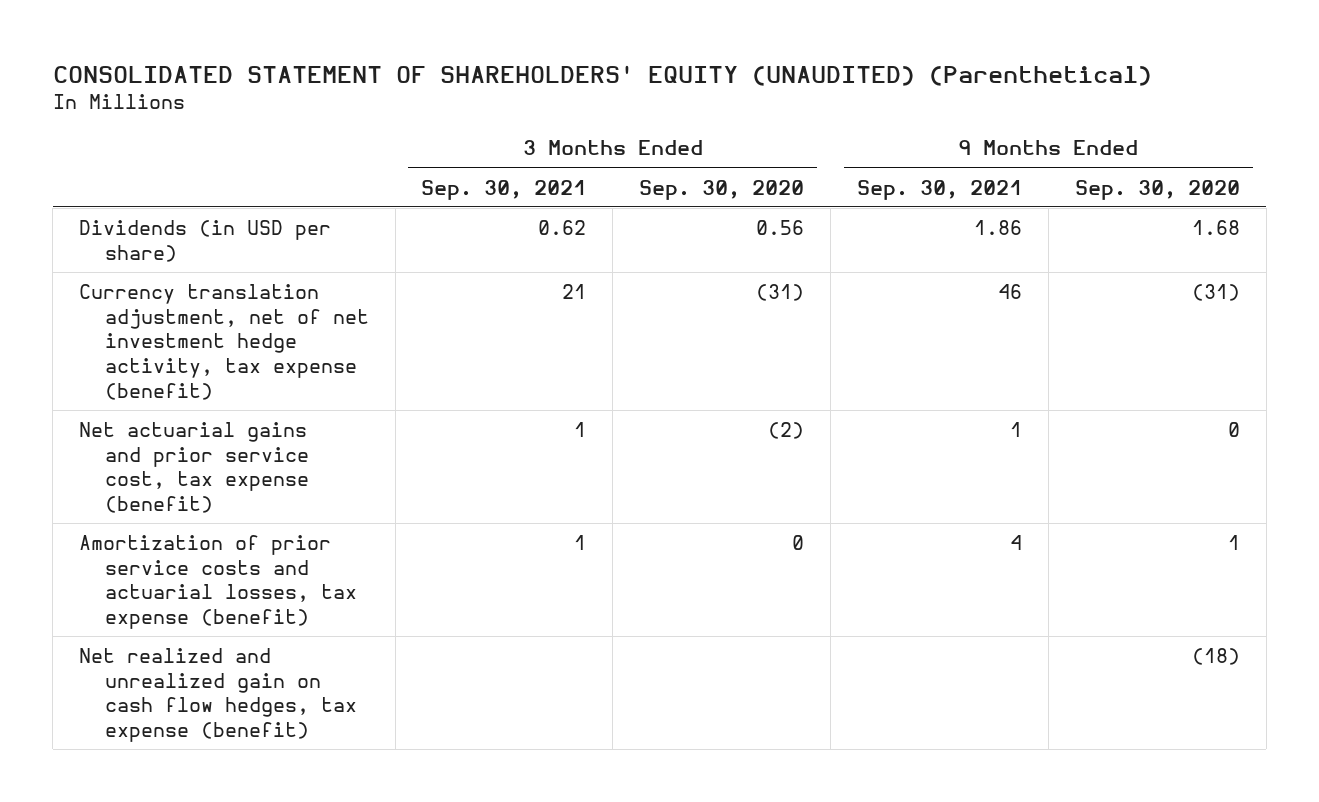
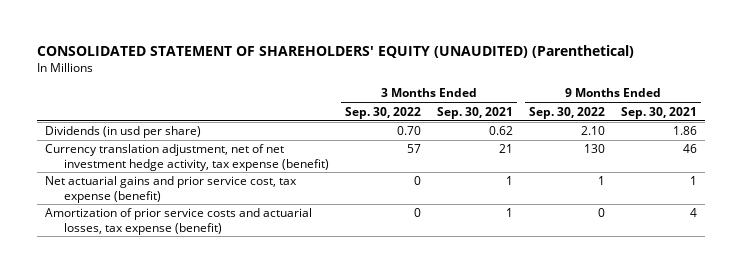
- | 3 Months Ended Sep. 30, 2021 | 3 Months Ended Sep. 30, 2020 | 9 Months Ended Sep. 30, 2021 | 9 Months Ended Sep. 30, 2020
+ | 3 Months Ended Sep. 30, 2022 | 3 Months Ended Sep. 30, 2021 | 9 Months Ended Sep. 30, 2022 | 9 Months Ended Sep. 30, 2021
- Dividends (in USD per share) | 0.62 | 0.56 | 1.86 | 1.68
+ Dividends (in usd per share) | 0.70 | 0.62 | 2.10 | 1.86
- Net realized and unrealized gain on cash flow hedges, tax expense (benefit) | | | | (18)

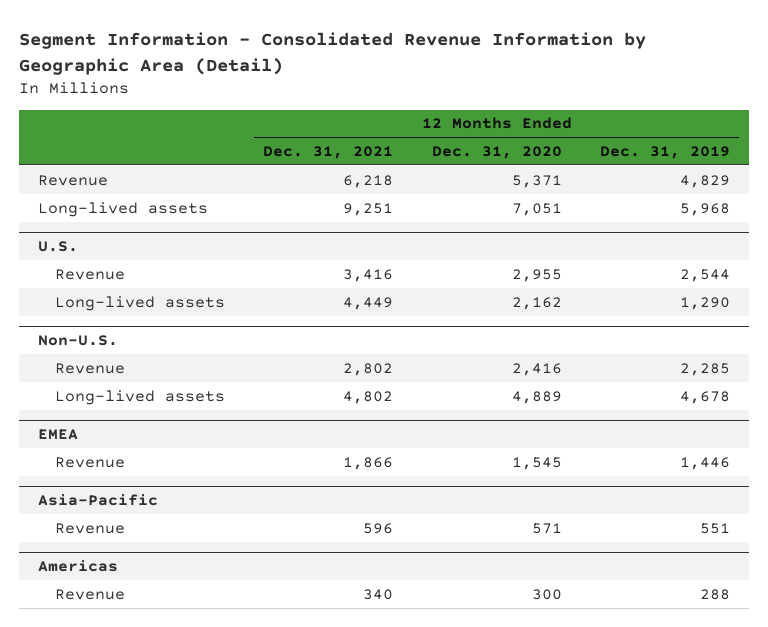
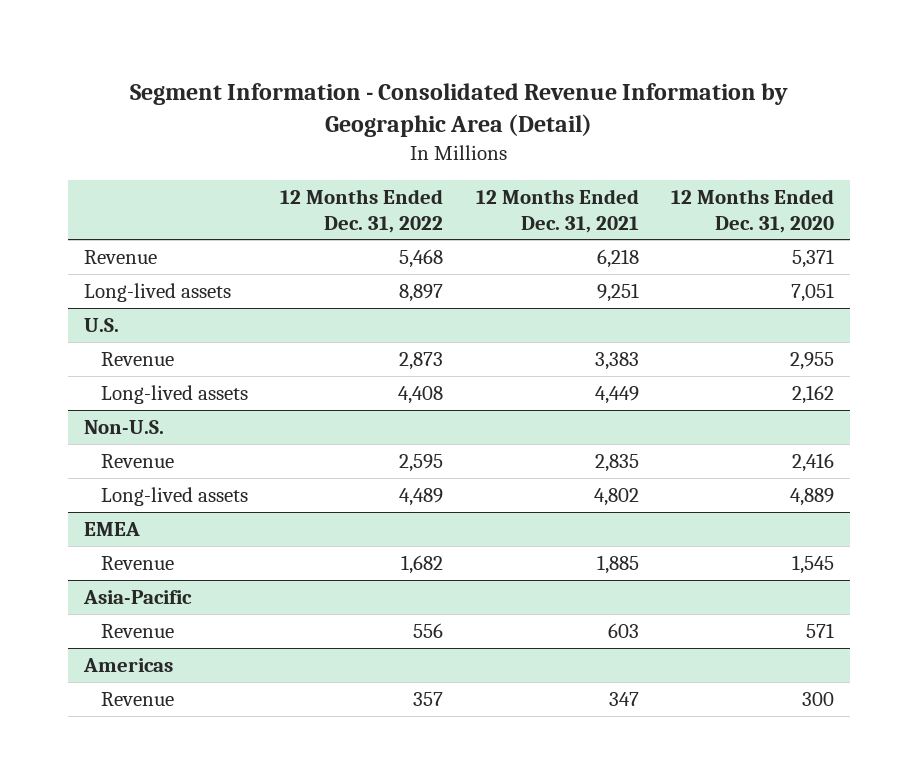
- | 12 Months Ended Dec. 31, 2021 | 12 Months Ended Dec. 31, 2020 | 12 Months Ended Dec. 31, 2019
+ | 12 Months Ended Dec. 31, 2022 | 12 Months Ended Dec. 31, 2021 | 12 Months Ended Dec. 31, 2020
@ U.S.
- Revenue | 3,416 | 2,955 | 2,544
+ Revenue | 2,873 | 3,383 | 2,955
@ Non-U.S.
- Revenue | 2,802 | 2,416 | 2,285
+ Revenue | 2,595 | 2,835 | 2,416
@ EMEA
- Revenue | 1,866 | 1,545 | 1,446
+ Revenue | 1,682 | 1,885 | 1,545
@ Asia-Pacific
- Revenue | 596 | 571 | 551
+ Revenue | 556 | 603 | 571
@ Americas
- Revenue | 340 | 300 | 288
+ Revenue | 357 | 347 | 300

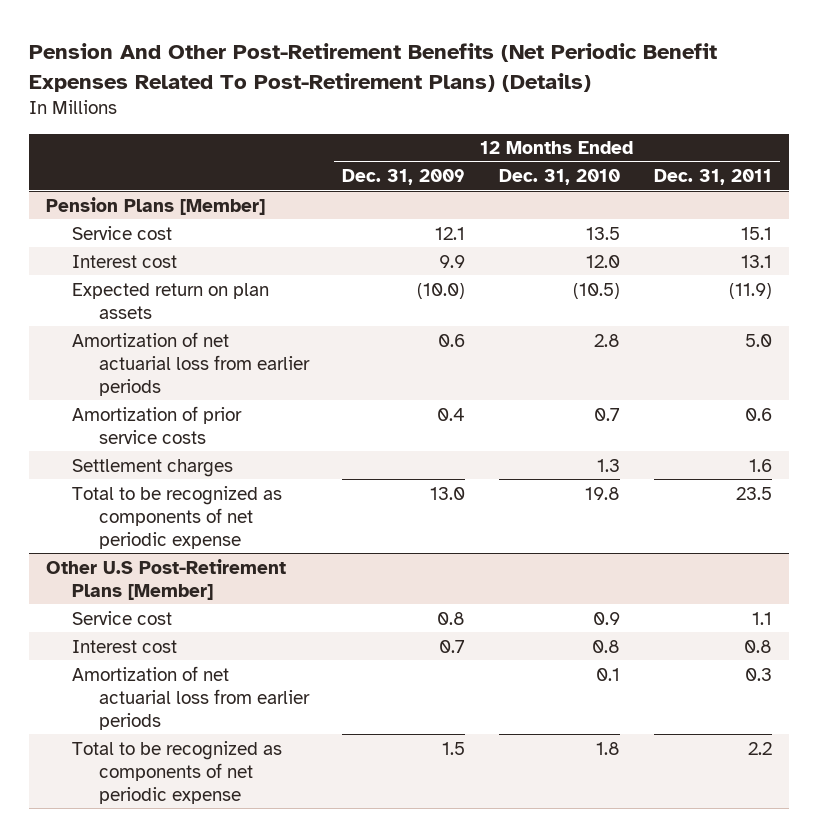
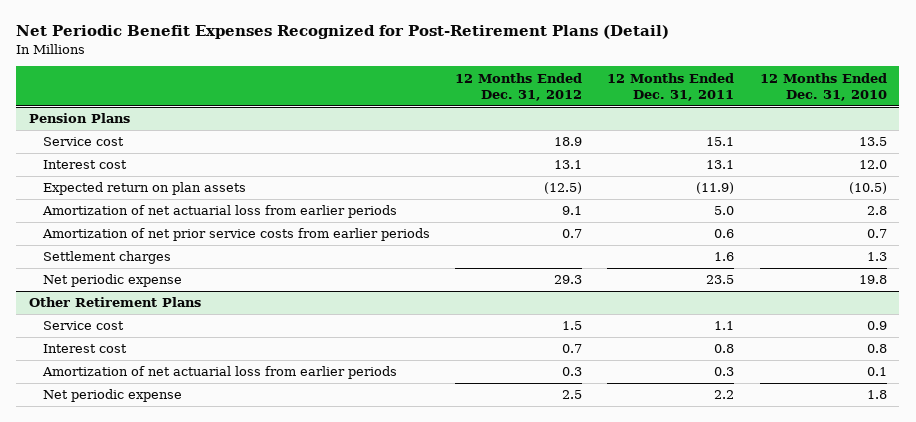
- Pension And Other Post-Retirement Benefits (Net Periodic Benefit Expenses Related To Post-Retirement Plans) (Details)
+ Net Periodic Benefit Expenses Recognized for Post-Retirement Plans (Detail)
- | 12 Months Ended Dec. 31, 2009 | 12 Months Ended Dec. 31, 2010 | 12 Months Ended Dec. 31, 2011
+ | 12 Months Ended Dec. 31, 2012 | 12 Months Ended Dec. 31, 2011 | 12 Months Ended Dec. 31, 2010
- Pension Plans [Member]
+ Pension Plans
- Amortization of prior service costs | 0.4 | 0.7 | 0.6
+ Amortization of net prior service costs from earlier periods | 0.7 | 0.6 | 0.7
- Total to be recognized as components of net periodic expense | 13.0 | 19.8 | 23.5
- Other U.S Post-Retirement Plans [Member]
+ Net periodic expense | 29.3 | 23.5 | 19.8
+ Other Retirement Plans
- Total to be recognized as components of net periodic expense | 1.5 | 1.8 | 2.2
+ Net periodic expense | 2.5 | 2.2 | 1.8

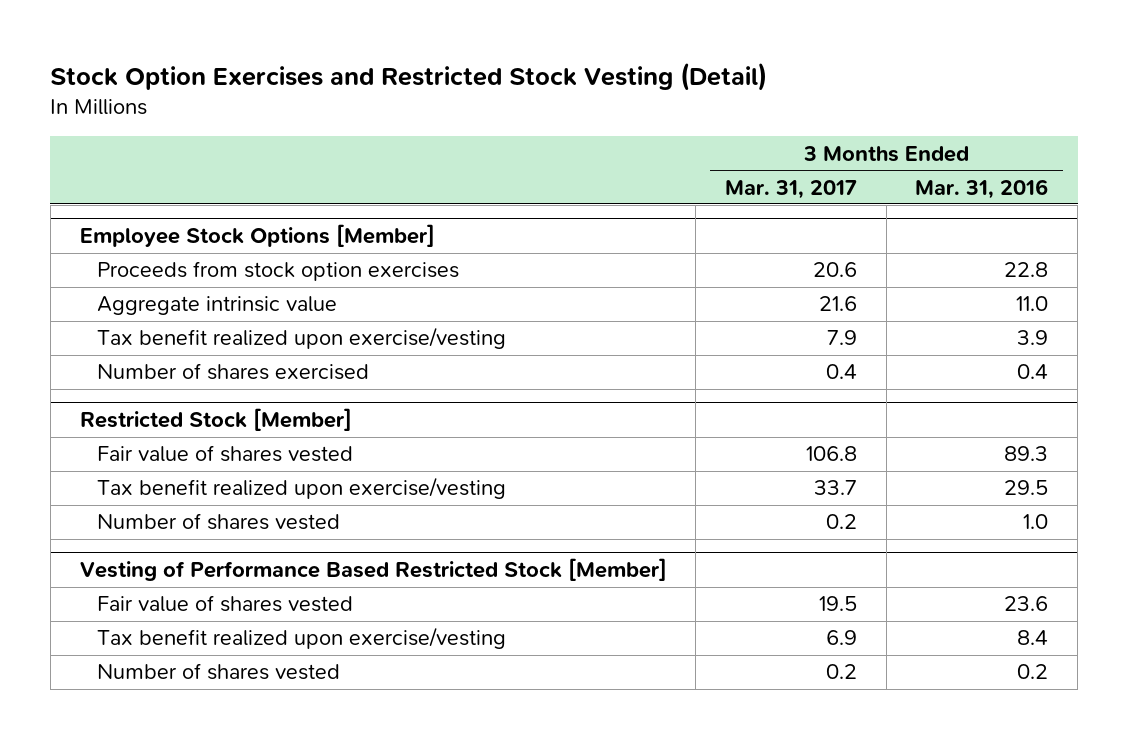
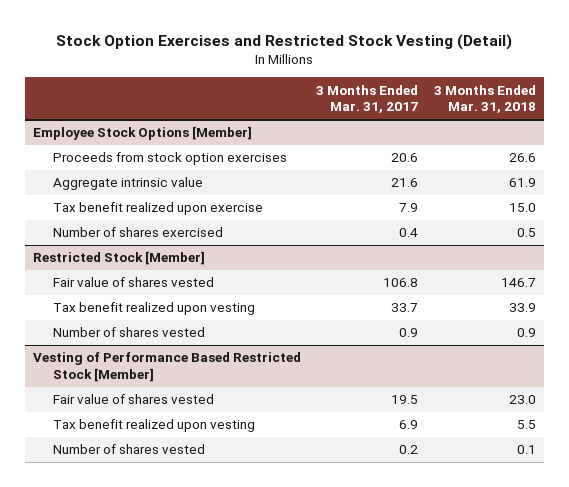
- | 3 Months Ended Mar. 31, 2017 | 3 Months Ended Mar. 31, 2016
+ | 3 Months Ended Mar. 31, 2017 | 3 Months Ended Mar. 31, 2018
@ Employee Stock Options [Member]
- Tax benefit realized upon exercise/vesting | 7.9 | 3.9
+ Tax benefit realized upon exercise | 7.9 | 15.0
@ Restricted Stock [Member]
- Tax benefit realized upon exercise/vesting | 33.7 | 29.5
- Number of shares vested | 0.2 | 1.0
+ Tax benefit realized upon vesting | 33.7 | 33.9
+ Number of shares vested | 0.9 | 0.9
@ Vesting of Performance Based Restricted Stock [Member]
- Tax benefit realized upon exercise/vesting | 6.9 | 8.4
+ Tax benefit realized upon vesting | 6.9 | 5.5

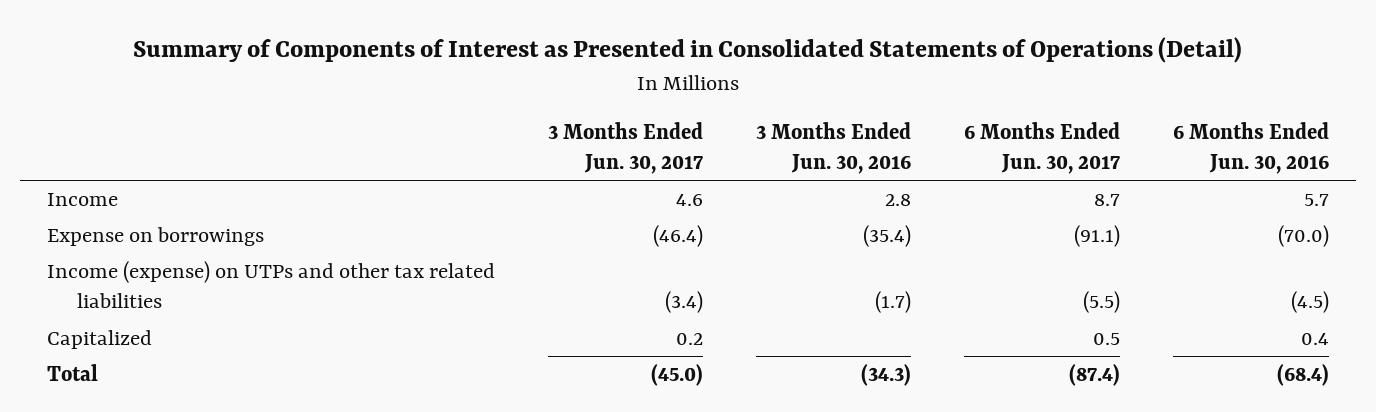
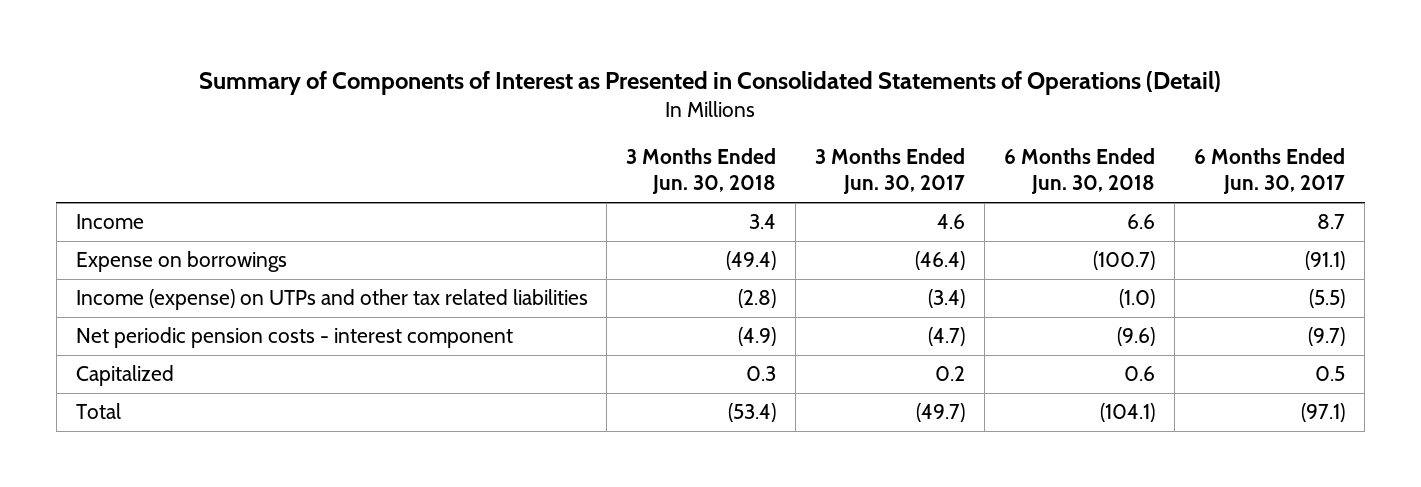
- | 3 Months Ended Jun. 30, 2017 | 3 Months Ended Jun. 30, 2016 | 6 Months Ended Jun. 30, 2017 | 6 Months Ended Jun. 30, 2016
+ | 3 Months Ended Jun. 30, 2018 | 3 Months Ended Jun. 30, 2017 | 6 Months Ended Jun. 30, 2018 | 6 Months Ended Jun. 30, 2017
+ Net periodic pension costs - interest component | (4.9) | (4.7) | (9.6) | (9.7)
- Total | (45.0) | (34.3) | (87.4) | (68.4)
+ Total | (53.4) | (49.7) | (104.1) | (97.1)

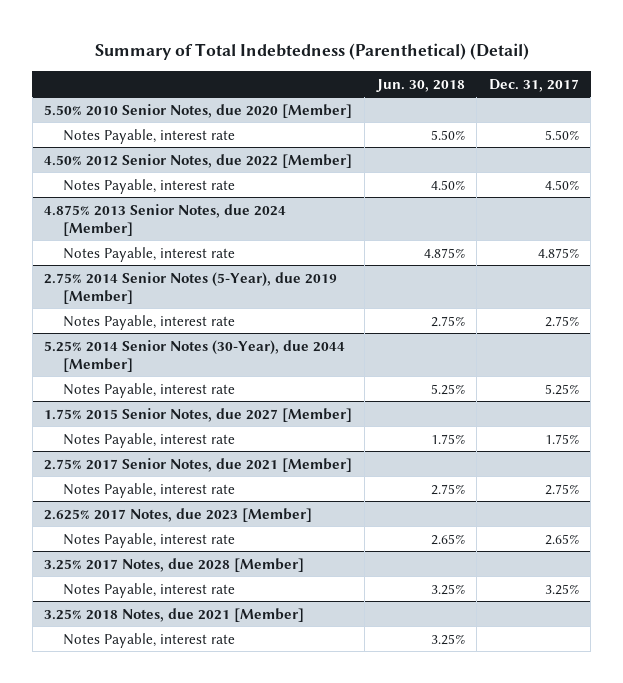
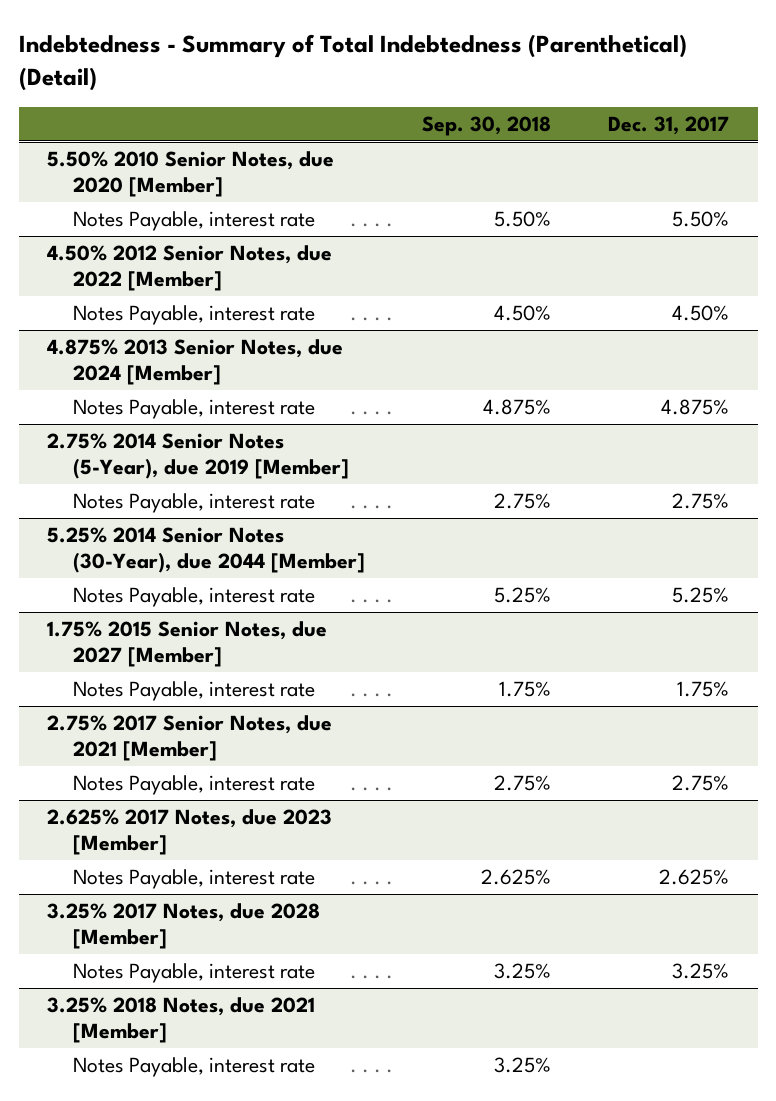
- Summary of Total Indebtedness (Parenthetical) (Detail)
+ Indebtedness - Summary of Total Indebtedness (Parenthetical) (Detail)
- | Jun. 30, 2018 | Dec. 31, 2017
+ | Sep. 30, 2018 | Dec. 31, 2017
@ 2.625% 2017 Notes, due 2023 [Member]
- Notes Payable, interest rate | 2.65% | 2.65%
+ Notes Payable, interest rate | 2.625% | 2.625%

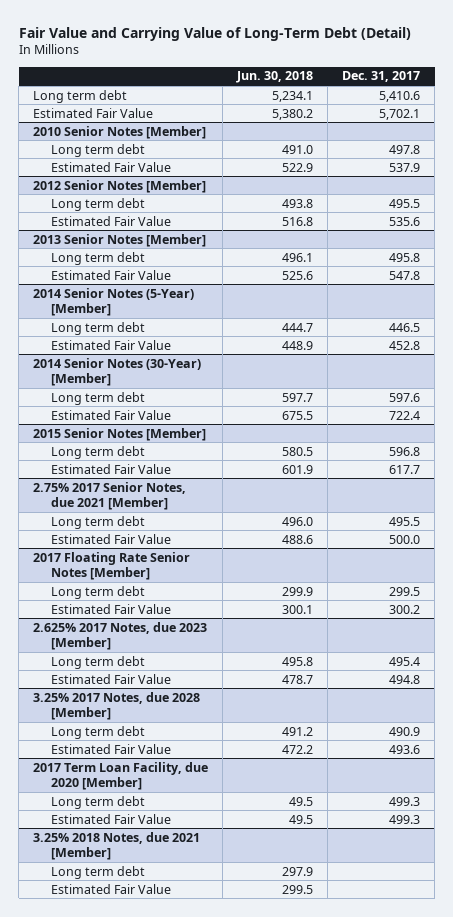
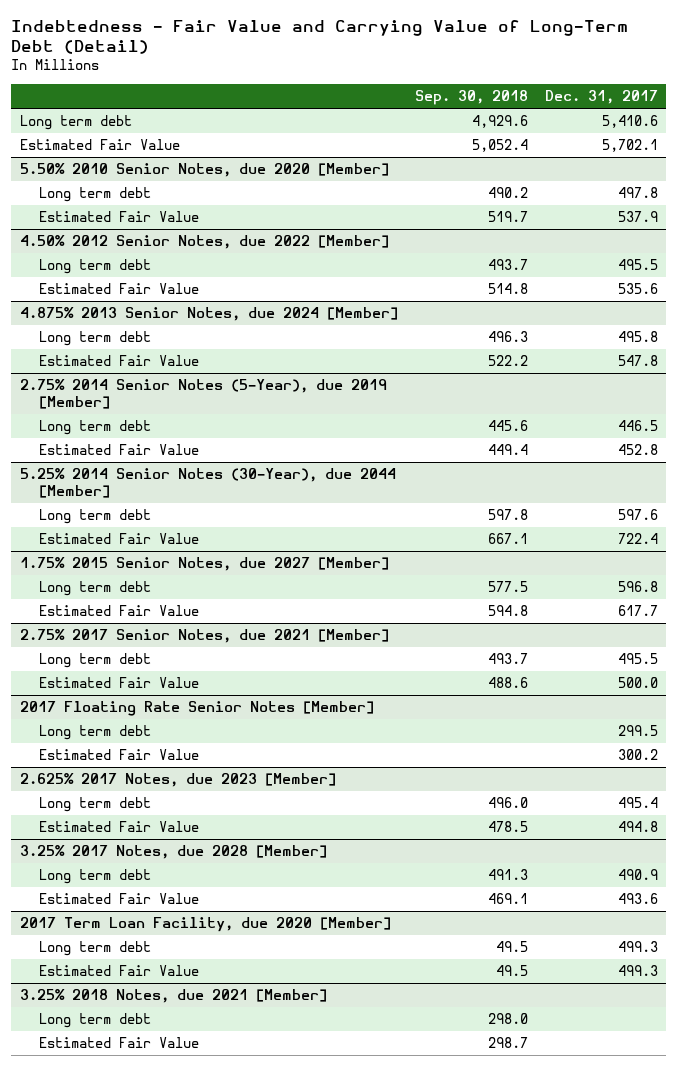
- Fair Value and Carrying Value of Long-Term Debt (Detail)
+ Indebtedness - Fair Value and Carrying Value of Long-Term Debt (Detail)
- | Jun. 30, 2018 | Dec. 31, 2017
+ | Sep. 30, 2018 | Dec. 31, 2017
- 2010 Senior Notes [Member]
+ 5.50% 2010 Senior Notes, due 2020 [Member]
- 2012 Senior Notes [Member]
+ 4.50% 2012 Senior Notes, due 2022 [Member]
- 2013 Senior Notes [Member]
+ 4.875% 2013 Senior Notes, due 2024 [Member]
- 2014 Senior Notes (5-Year) [Member]
+ 2.75% 2014 Senior Notes (5-Year), due 2019 [Member]
- 2014 Senior Notes (30-Year) [Member]
+ 5.25% 2014 Senior Notes (30-Year), due 2044 [Member]
- 2015 Senior Notes [Member]
+ 1.75% 2015 Senior Notes, due 2027 [Member]

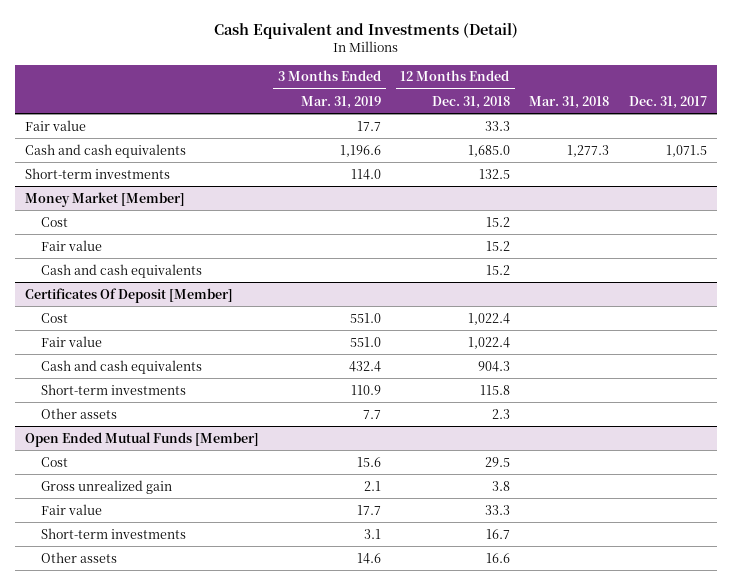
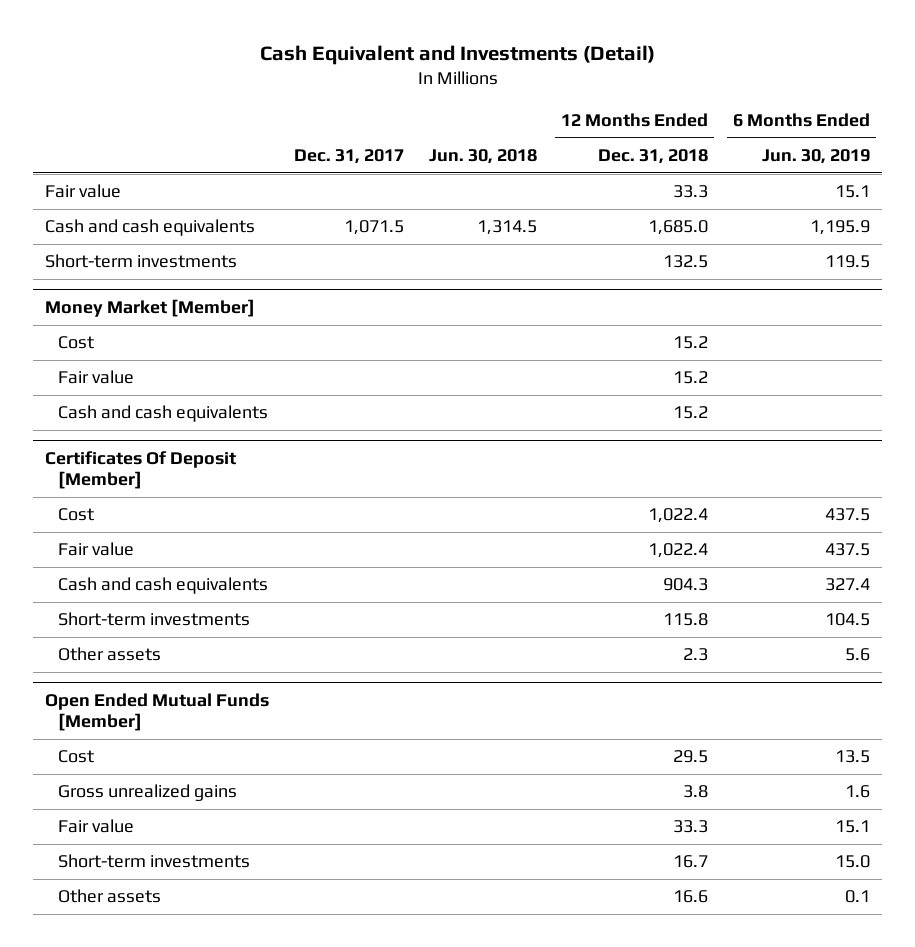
- | 3 Months Ended Mar. 31, 2019 | 12 Months Ended Dec. 31, 2018 | Mar. 31, 2018 | Dec. 31, 2017
+ | Dec. 31, 2017 | Jun. 30, 2018 | 12 Months Ended Dec. 31, 2018 | 6 Months Ended Jun. 30, 2019
@ Open Ended Mutual Funds [Member]
- Gross unrealized gain | 2.1 | 3.8 | |
+ Gross unrealized gains | | | 3.8 | 1.6

